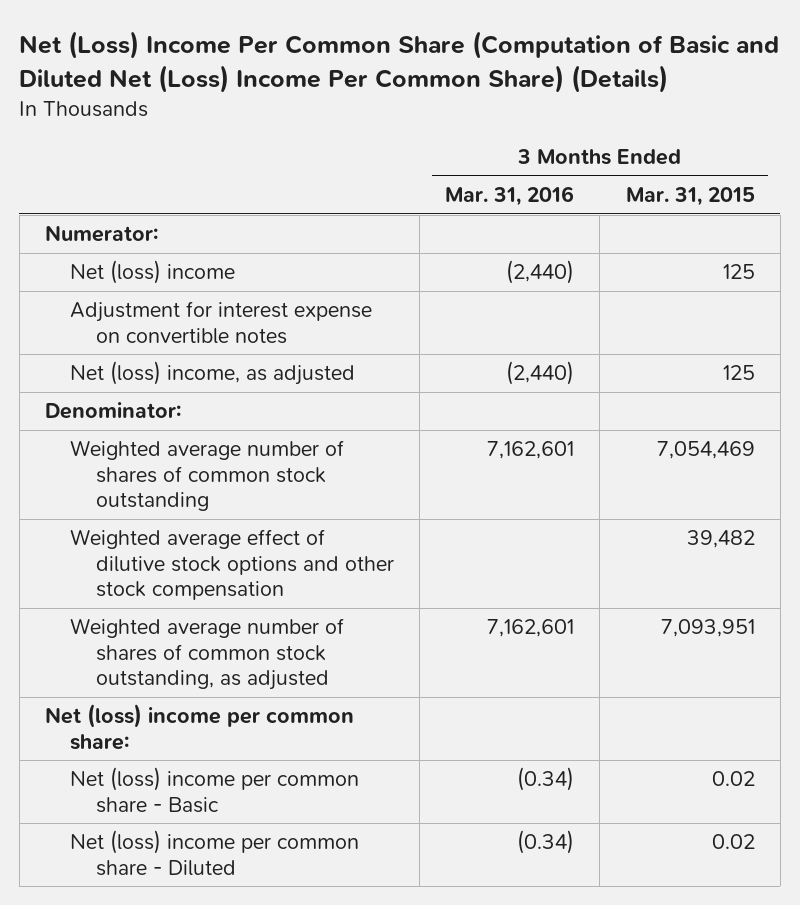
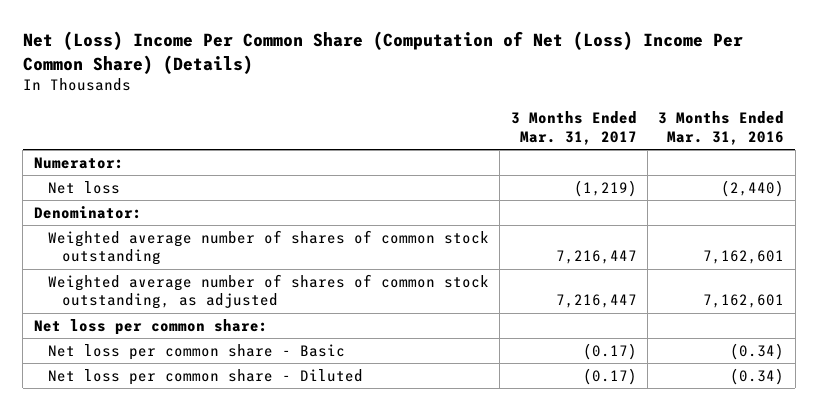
- Net (Loss) Income Per Common Share (Computation of Basic and Diluted Net (Loss) Income Per Common Share) (Details)
+ Net (Loss) Income Per Common Share (Computation of Net (Loss) Income Per Common Share) (Details)
- | 3 Months Ended Mar. 31, 2016 | 3 Months Ended Mar. 31, 2015
+ | 3 Months Ended Mar. 31, 2017 | 3 Months Ended Mar. 31, 2016
- Net (loss) income | (2,440) | 125
- Adjustment for interest expense on convertible notes
- Net (loss) income, as adjusted | (2,440) | 125
+ Net loss | (1,219) | (2,440)
- Weighted average effect of dilutive stock options and other stock compensation | | 39,482
- Net (loss) income per common share:
- Net (loss) income per common share - Basic | (0.34) | 0.02
- Net (loss) income per common share - Diluted | (0.34) | 0.02
+ Net loss per common share:
+ Net loss per common share - Basic | (0.17) | (0.34)
+ Net loss per common share - Diluted | (0.17) | (0.34)

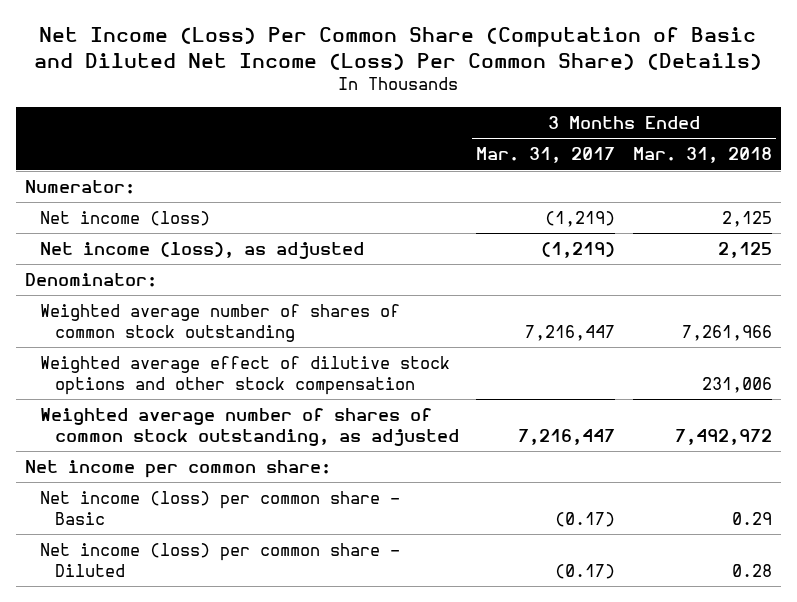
- Net (Loss) Income Per Common Share (Computation of Net (Loss) Income Per Common Share) (Details)
+ Net Income (Loss) Per Common Share (Computation of Basic and Diluted Net Income (Loss) Per Common Share) (Details)
- | 3 Months Ended Mar. 31, 2017 | 3 Months Ended Mar. 31, 2016
+ | 3 Months Ended Mar. 31, 2017 | 3 Months Ended Mar. 31, 2018
- Net loss | (1,219) | (2,440)
+ Net income (loss) | (1,219) | 2,125
+ Net income (loss), as adjusted | (1,219) | 2,125
+ Weighted average effect of dilutive stock options and other stock compensation | | 231,006
- Net loss per common share:
- Net loss per common share - Basic | (0.17) | (0.34)
- Net loss per common share - Diluted | (0.17) | (0.34)
+ Net income per common share:
+ Net income (loss) per common share - Basic | (0.17) | 0.29
+ Net income (loss) per common share - Diluted | (0.17) | 0.28

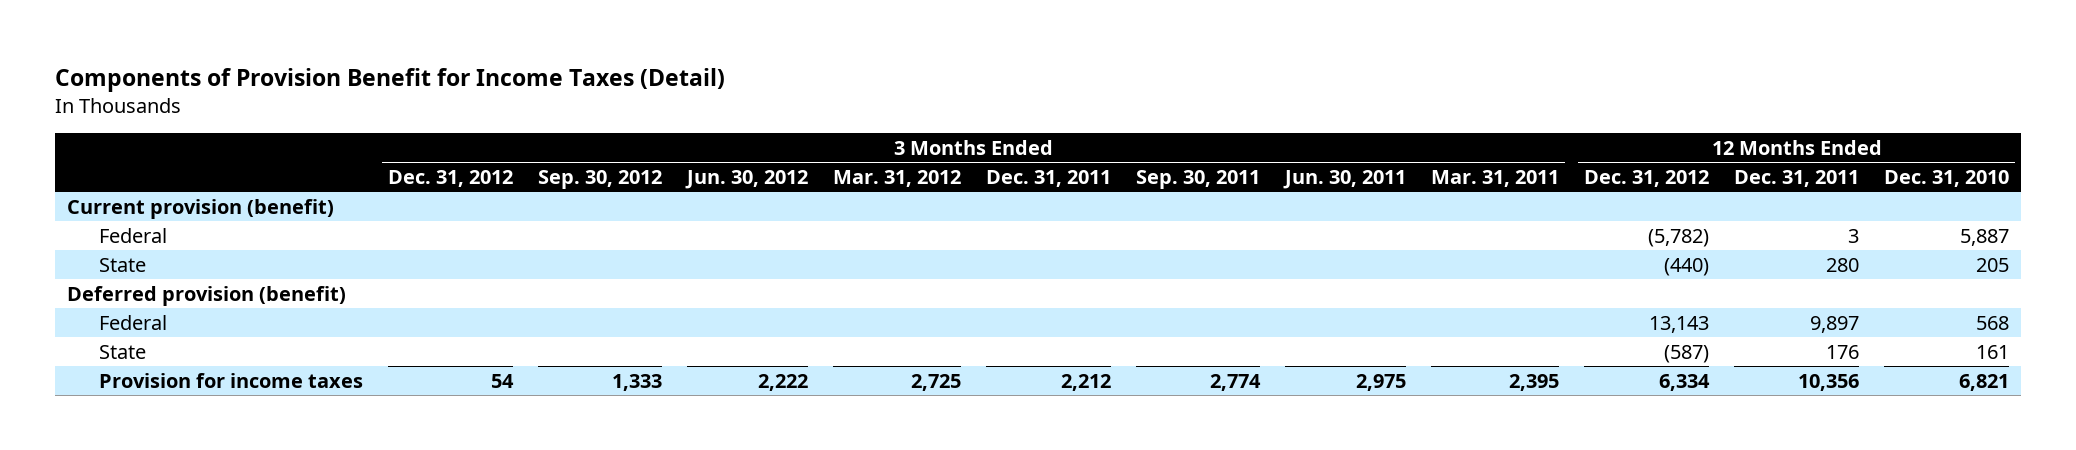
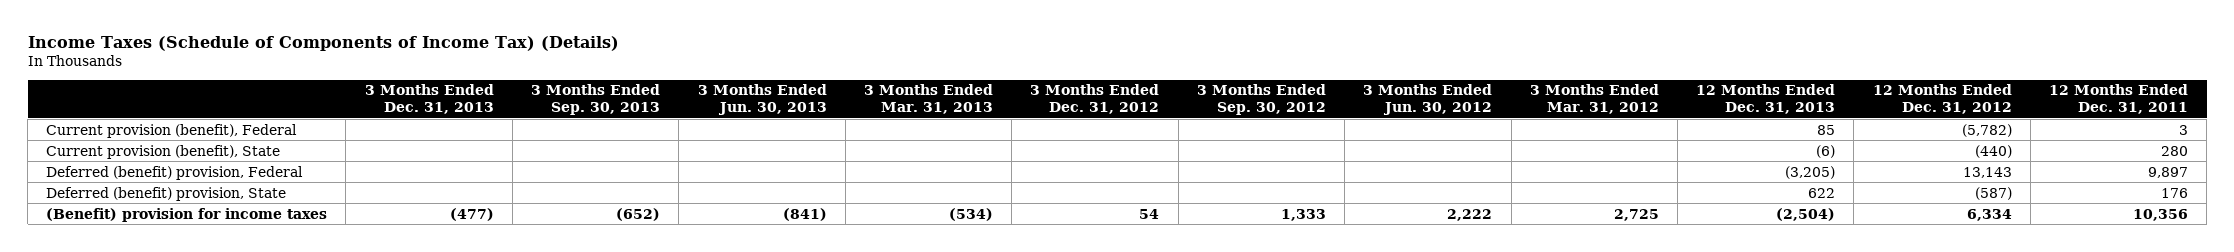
- Components of Provision Benefit for Income Taxes (Detail)
+ Income Taxes (Schedule of Components of Income Tax) (Details)
- | 3 Months Ended Dec. 31, 2012 | 3 Months Ended Sep. 30, 2012 | 3 Months Ended Jun. 30, 2012 | 3 Months Ended Mar. 31, 2012 | 3 Months Ended Dec. 31, 2011 | 3 Months Ended Sep. 30, 2011 | 3 Months Ended Jun. 30, 2011 | 3 Months Ended Mar. 31, 2011 | 12 Months Ended Dec. 31, 2012 | 12 Months Ended Dec. 31, 2011 | 12 Months Ended Dec. 31, 2010
+ | 3 Months Ended Dec. 31, 2013 | 3 Months Ended Sep. 30, 2013 | 3 Months Ended Jun. 30, 2013 | 3 Months Ended Mar. 31, 2013 | 3 Months Ended Dec. 31, 2012 | 3 Months Ended Sep. 30, 2012 | 3 Months Ended Jun. 30, 2012 | 3 Months Ended Mar. 31, 2012 | 12 Months Ended Dec. 31, 2013 | 12 Months Ended Dec. 31, 2012 | 12 Months Ended Dec. 31, 2011
- Current provision (benefit)
- Federal | | | | | | | | | (5,782) | 3 | 5,887
- State | | | | | | | | | (440) | 280 | 205
- Deferred provision (benefit)
- Federal | | | | | | | | | 13,143 | 9,897 | 568
- State | | | | | | | | | (587) | 176 | 161
- Provision for income taxes | 54 | 1,333 | 2,222 | 2,725 | 2,212 | 2,774 | 2,975 | 2,395 | 6,334 | 10,356 | 6,821
+ Current provision (benefit), Federal | | | | | | | | | 85 | (5,782) | 3
+ Current provision (benefit), State | | | | | | | | | (6) | (440) | 280
+ Deferred (benefit) provision, Federal | | | | | | | | | (3,205) | 13,143 | 9,897
+ Deferred (benefit) provision, State | | | | | | | | | 622 | (587) | 176
+ (Benefit) provision for income taxes | (477) | (652) | (841) | (534) | 54 | 1,333 | 2,222 | 2,725 | (2,504) | 6,334 | 10,356

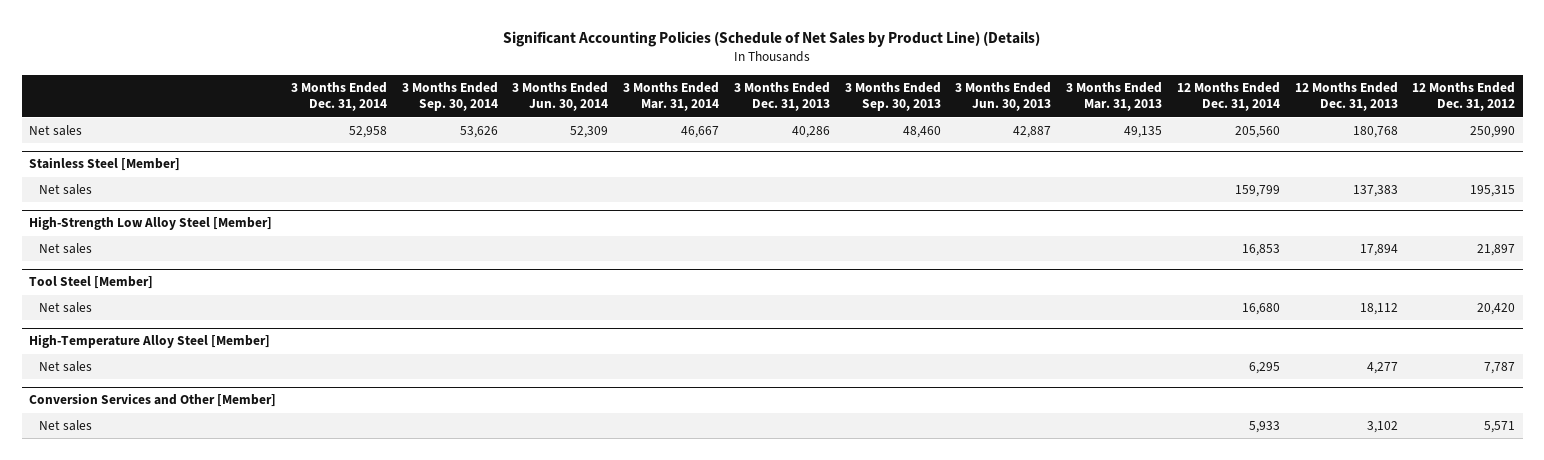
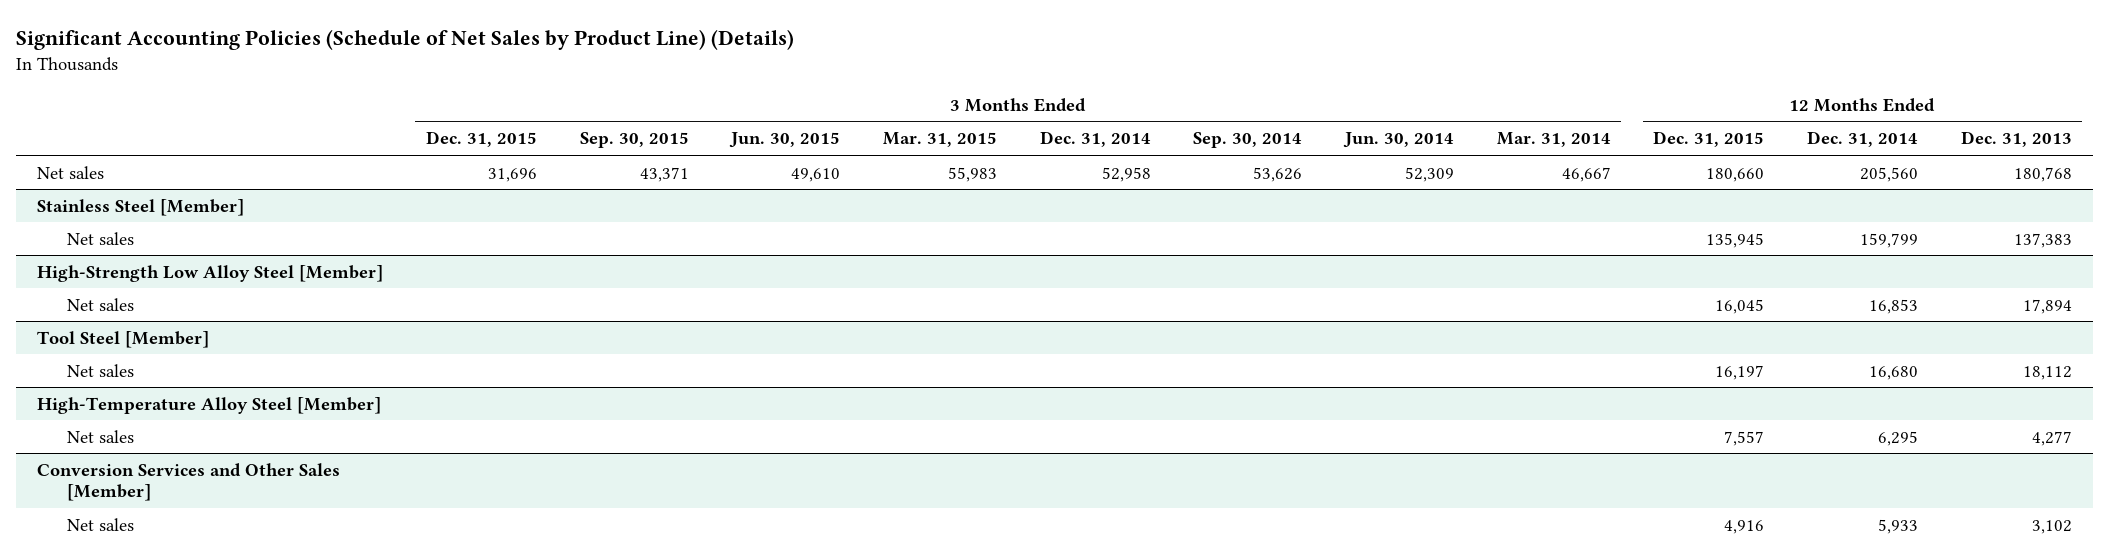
- | 3 Months Ended Dec. 31, 2014 | 3 Months Ended Sep. 30, 2014 | 3 Months Ended Jun. 30, 2014 | 3 Months Ended Mar. 31, 2014 | 3 Months Ended Dec. 31, 2013 | 3 Months Ended Sep. 30, 2013 | 3 Months Ended Jun. 30, 2013 | 3 Months Ended Mar. 31, 2013 | 12 Months Ended Dec. 31, 2014 | 12 Months Ended Dec. 31, 2013 | 12 Months Ended Dec. 31, 2012
+ | 3 Months Ended Dec. 31, 2015 | 3 Months Ended Sep. 30, 2015 | 3 Months Ended Jun. 30, 2015 | 3 Months Ended Mar. 31, 2015 | 3 Months Ended Dec. 31, 2014 | 3 Months Ended Sep. 30, 2014 | 3 Months Ended Jun. 30, 2014 | 3 Months Ended Mar. 31, 2014 | 12 Months Ended Dec. 31, 2015 | 12 Months Ended Dec. 31, 2014 | 12 Months Ended Dec. 31, 2013
- Conversion Services and Other [Member]
+ Conversion Services and Other Sales [Member]

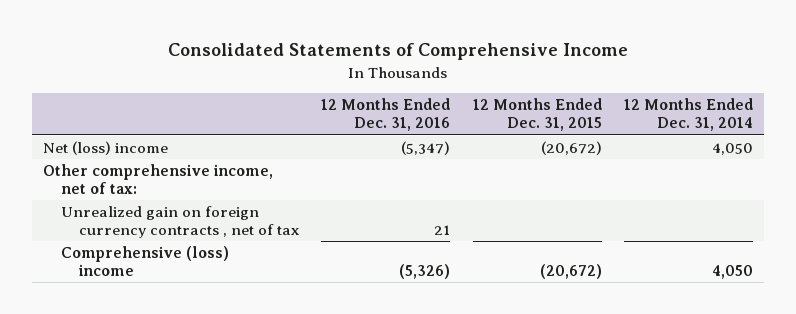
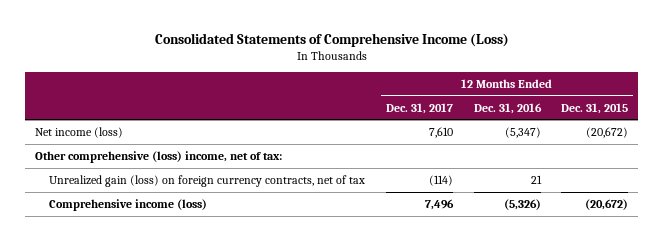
- Consolidated Statements of Comprehensive Income
+ Consolidated Statements of Comprehensive Income (Loss)
- | 12 Months Ended Dec. 31, 2016 | 12 Months Ended Dec. 31, 2015 | 12 Months Ended Dec. 31, 2014
+ | 12 Months Ended Dec. 31, 2017 | 12 Months Ended Dec. 31, 2016 | 12 Months Ended Dec. 31, 2015
- Net (loss) income | (5,347) | (20,672) | 4,050
- Other comprehensive income, net of tax:
- Unrealized gain on foreign currency contracts , net of tax | 21 | |
- Comprehensive (loss) income | (5,326) | (20,672) | 4,050
+ Net income (loss) | 7,610 | (5,347) | (20,672)
+ Other comprehensive (loss) income, net of tax:
+ Unrealized gain (loss) on foreign currency contracts, net of tax | (114) | 21 |
+ Comprehensive income (loss) | 7,496 | (5,326) | (20,672)

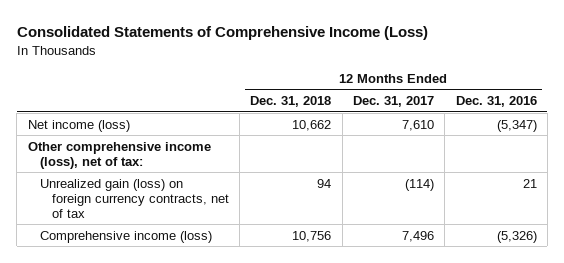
- | 12 Months Ended Dec. 31, 2017 | 12 Months Ended Dec. 31, 2016 | 12 Months Ended Dec. 31, 2015
+ | 12 Months Ended Dec. 31, 2018 | 12 Months Ended Dec. 31, 2017 | 12 Months Ended Dec. 31, 2016
- Other comprehensive (loss) income, net of tax:
+ Other comprehensive income (loss), net of tax:

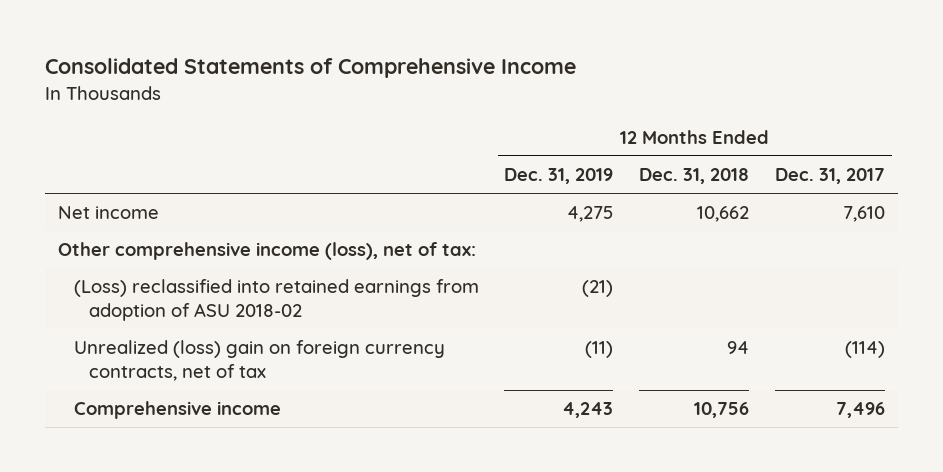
- Consolidated Statements of Comprehensive Income (Loss)
+ Consolidated Statements of Comprehensive Income
- | 12 Months Ended Dec. 31, 2018 | 12 Months Ended Dec. 31, 2017 | 12 Months Ended Dec. 31, 2016
+ | 12 Months Ended Dec. 31, 2019 | 12 Months Ended Dec. 31, 2018 | 12 Months Ended Dec. 31, 2017
- Net income (loss) | 10,662 | 7,610 | (5,347)
+ Net income | 4,275 | 10,662 | 7,610
- Unrealized gain (loss) on foreign currency contracts, net of tax | 94 | (114) | 21
- Comprehensive income (loss) | 10,756 | 7,496 | (5,326)
+ (Loss) reclassified into retained earnings from adoption of ASU 2018-02 | (21) | |
+ Unrealized (loss) gain on foreign currency contracts, net of tax | (11) | 94 | (114)
+ Comprehensive income | 4,243 | 10,756 | 7,496

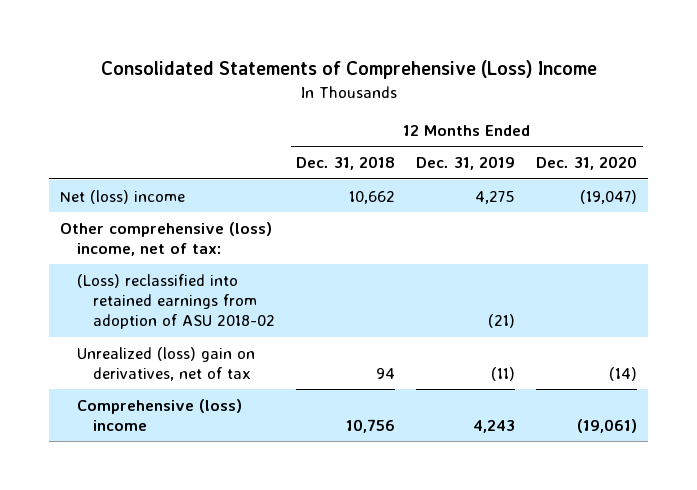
- Consolidated Statements of Comprehensive Income
+ Consolidated Statements of Comprehensive (Loss) Income
- | 12 Months Ended Dec. 31, 2019 | 12 Months Ended Dec. 31, 2018 | 12 Months Ended Dec. 31, 2017
+ | 12 Months Ended Dec. 31, 2018 | 12 Months Ended Dec. 31, 2019 | 12 Months Ended Dec. 31, 2020
- Net income | 4,275 | 10,662 | 7,610
- Other comprehensive income (loss), net of tax:
+ Net (loss) income | 10,662 | 4,275 | (19,047)
+ Other comprehensive (loss) income, net of tax:
- Unrealized (loss) gain on foreign currency contracts, net of tax | (11) | 94 | (114)
- Comprehensive income | 4,243 | 10,756 | 7,496
+ Unrealized (loss) gain on derivatives, net of tax | 94 | (11) | (14)
+ Comprehensive (loss) income | 10,756 | 4,243 | (19,061)

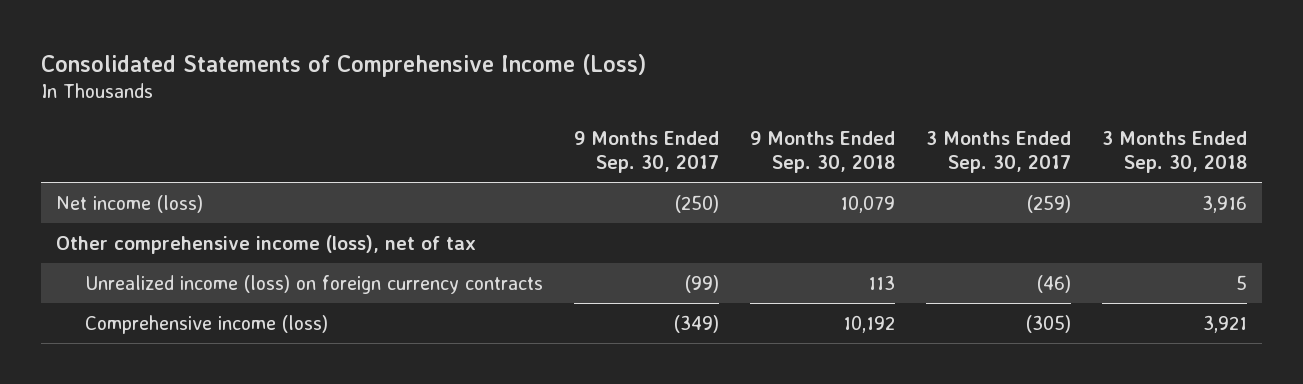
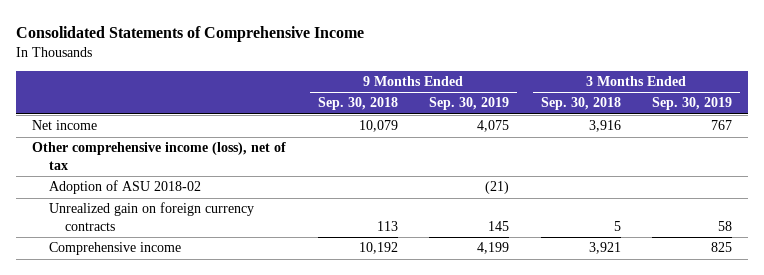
- Consolidated Statements of Comprehensive Income (Loss)
+ Consolidated Statements of Comprehensive Income
- | 9 Months Ended Sep. 30, 2017 | 9 Months Ended Sep. 30, 2018 | 3 Months Ended Sep. 30, 2017 | 3 Months Ended Sep. 30, 2018
+ | 9 Months Ended Sep. 30, 2018 | 9 Months Ended Sep. 30, 2019 | 3 Months Ended Sep. 30, 2018 | 3 Months Ended Sep. 30, 2019
- Net income (loss) | (250) | 10,079 | (259) | 3,916
+ Net income | 10,079 | 4,075 | 3,916 | 767
- Unrealized income (loss) on foreign currency contracts | (99) | 113 | (46) | 5
- Comprehensive income (loss) | (349) | 10,192 | (305) | 3,921
+ Adoption of ASU 2018-02 | | (21) | |
+ Unrealized gain on foreign currency contracts | 113 | 145 | 5 | 58
+ Comprehensive income | 10,192 | 4,199 | 3,921 | 825

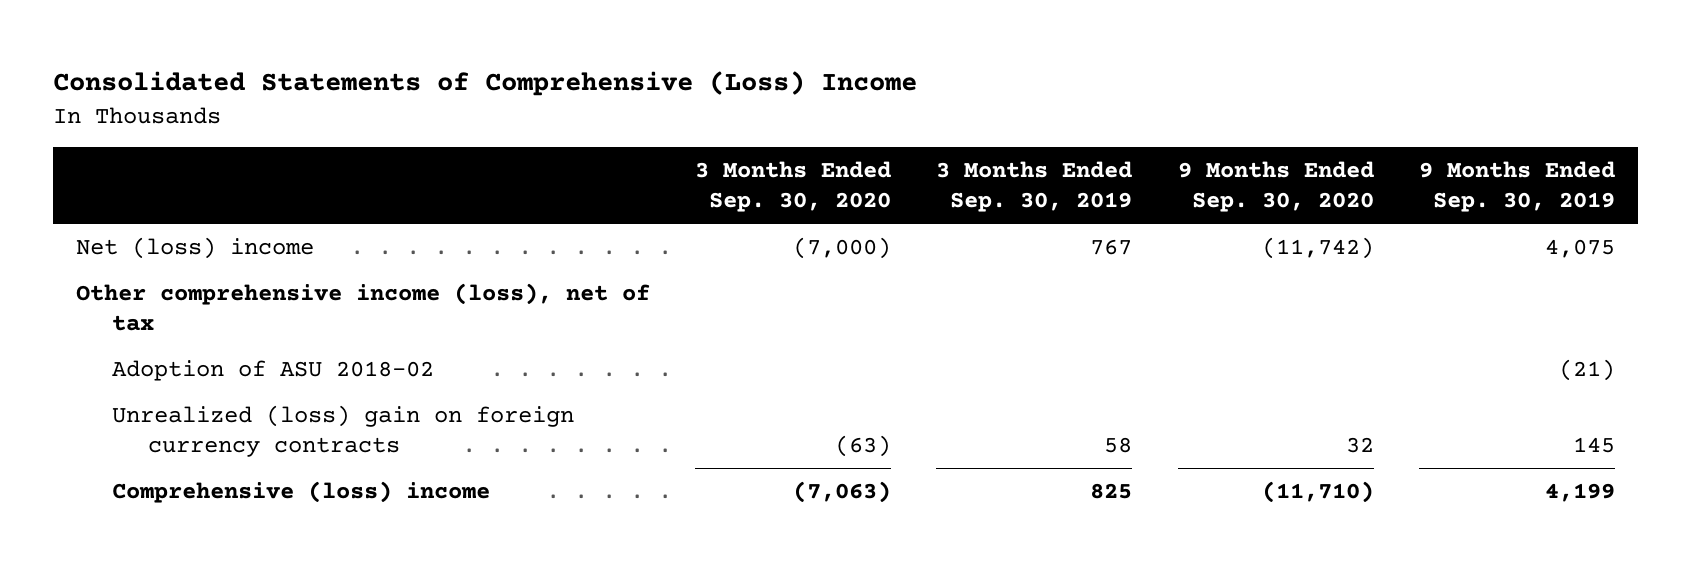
- Consolidated Statements of Comprehensive Income
+ Consolidated Statements of Comprehensive (Loss) Income
- | 9 Months Ended Sep. 30, 2018 | 9 Months Ended Sep. 30, 2019 | 3 Months Ended Sep. 30, 2018 | 3 Months Ended Sep. 30, 2019
+ | 3 Months Ended Sep. 30, 2020 | 3 Months Ended Sep. 30, 2019 | 9 Months Ended Sep. 30, 2020 | 9 Months Ended Sep. 30, 2019
- Net income | 10,079 | 4,075 | 3,916 | 767
+ Net (loss) income | (7,000) | 767 | (11,742) | 4,075
- Unrealized gain on foreign currency contracts | 113 | 145 | 5 | 58
- Comprehensive income | 10,192 | 4,199 | 3,921 | 825
+ Unrealized (loss) gain on foreign currency contracts | (63) | 58 | 32 | 145
+ Comprehensive (loss) income | (7,063) | 825 | (11,710) | 4,199

